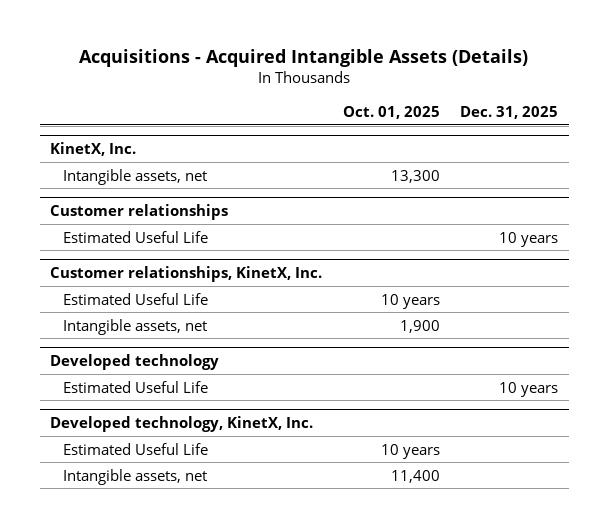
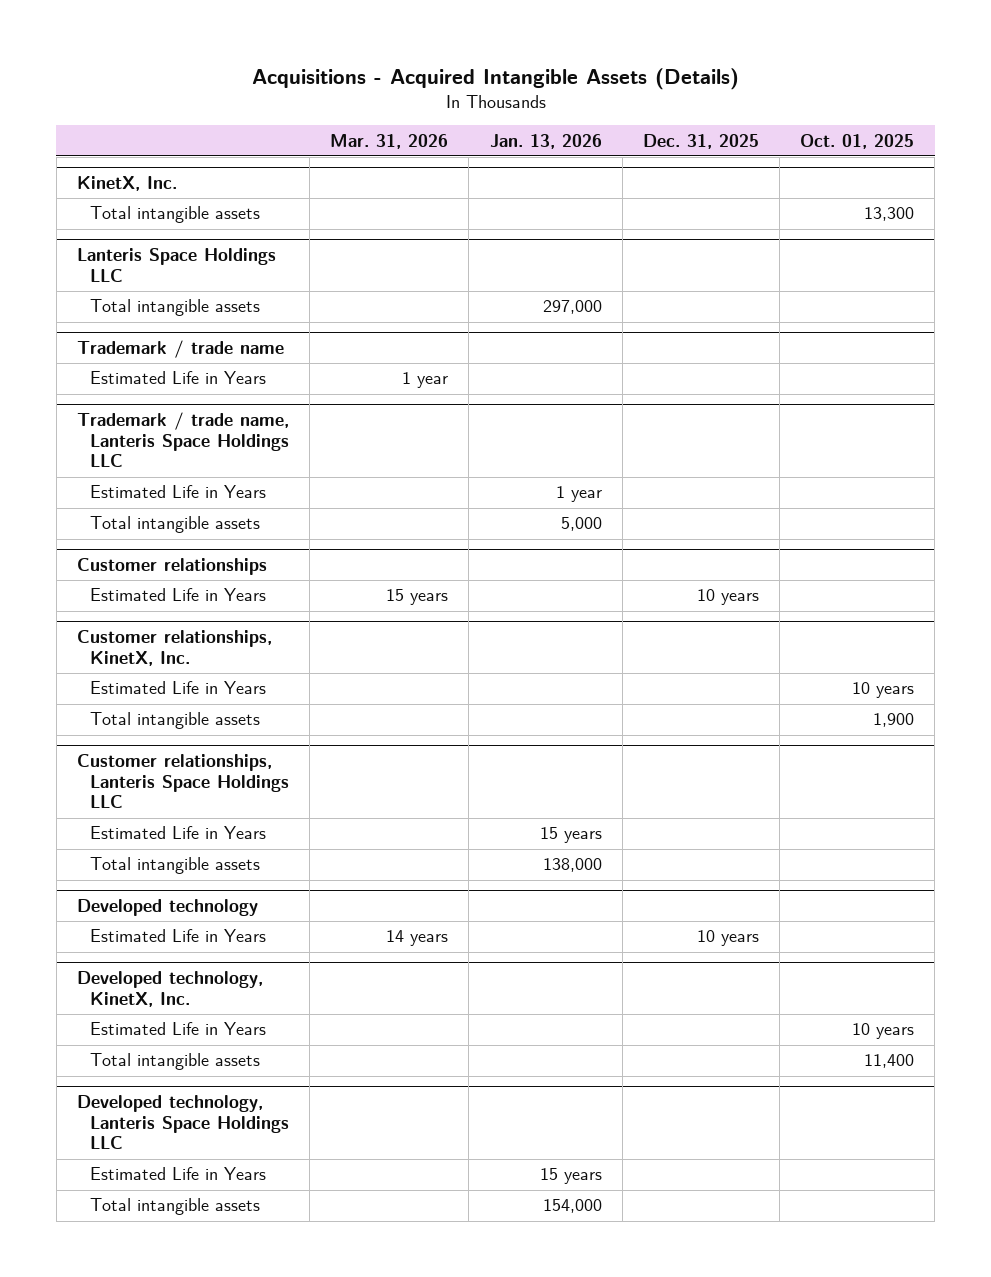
- | Oct. 01, 2025 | Dec. 31, 2025
+ | Mar. 31, 2026 | Jan. 13, 2026 | Dec. 31, 2025 | Oct. 01, 2025
@ KinetX, Inc.
- Intangible assets, net | 13,300 |
+ Total intangible assets | | | | 13,300
+ Lanteris Space Holdings LLC
+ Total intangible assets | | 297,000 | |
+ Trademark / trade name
+ Estimated Life in Years | 1 year | | |
+ Trademark / trade name, Lanteris Space Holdings LLC
+ Estimated Life in Years | | 1 year | |
+ Total intangible assets | | 5,000 | |
@ Customer relationships
- Estimated Useful Life | | 10 years
+ Estimated Life in Years | 15 years | | 10 years |
@ Customer relationships, KinetX, Inc.
- Estimated Useful Life | 10 years |
- Intangible assets, net | 1,900 |
+ Estimated Life in Years | | | | 10 years
+ Total intangible assets | | | | 1,900
+ Customer relationships, Lanteris Space Holdings LLC
+ Estimated Life in Years | | 15 years | |
+ Total intangible assets | | 138,000 | |
@ Developed technology
- Estimated Useful Life | | 10 years
+ Estimated Life in Years | 14 years | | 10 years |
@ Developed technology, KinetX, Inc.
- Estimated Useful Life | 10 years |
- Intangible assets, net | 11,400 |
+ Estimated Life in Years | | | | 10 years
+ Total intangible assets | | | | 11,400
+ Developed technology, Lanteris Space Holdings LLC
+ Estimated Life in Years | | 15 years | |
+ Total intangible assets | | 154,000 | |

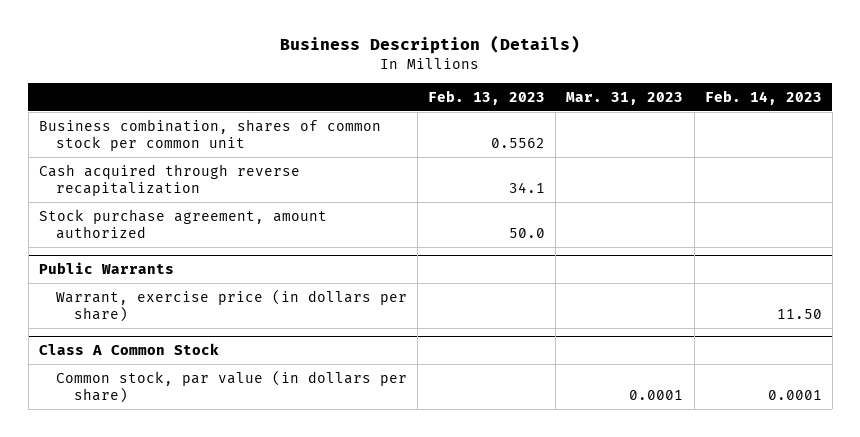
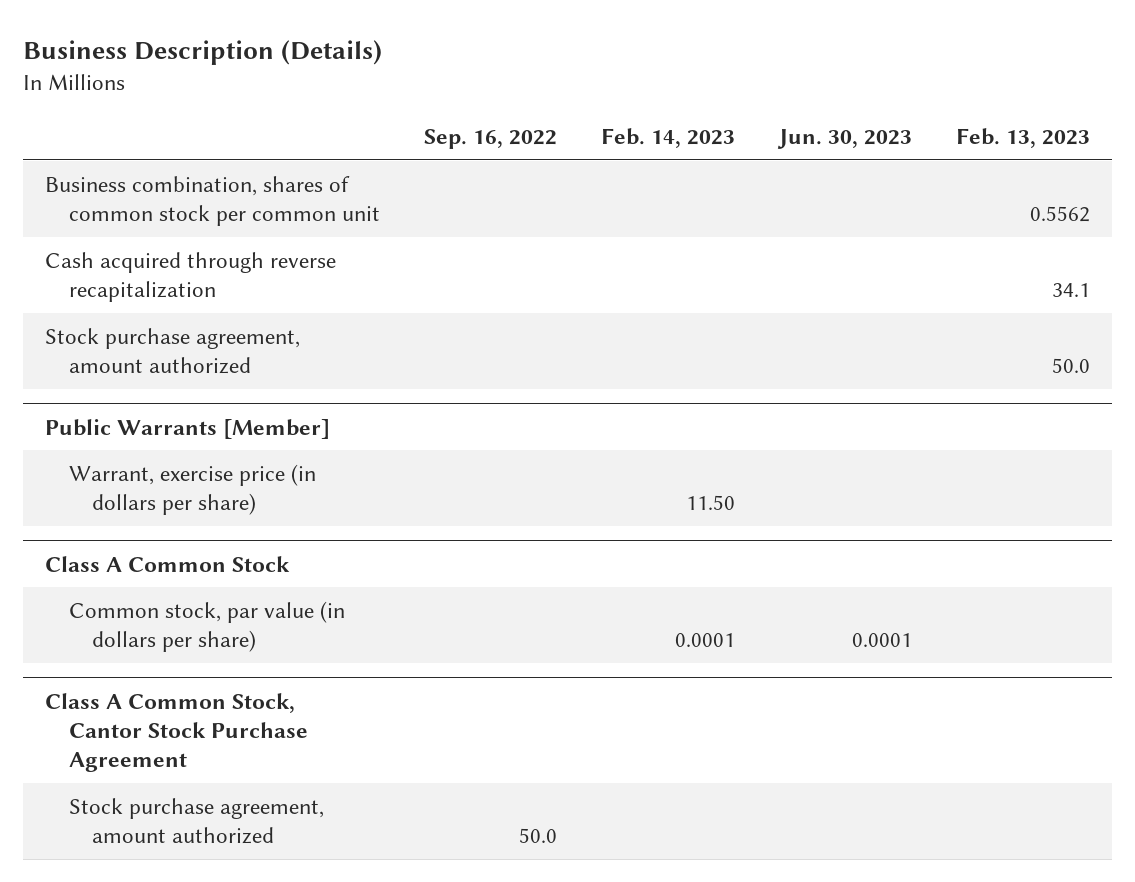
- | Feb. 13, 2023 | Mar. 31, 2023 | Feb. 14, 2023
+ | Sep. 16, 2022 | Feb. 14, 2023 | Jun. 30, 2023 | Feb. 13, 2023
- Public Warrants
+ Public Warrants [Member]
+ Class A Common Stock, Cantor Stock Purchase Agreement
+ Stock purchase agreement, amount authorized | 50.0 | | |

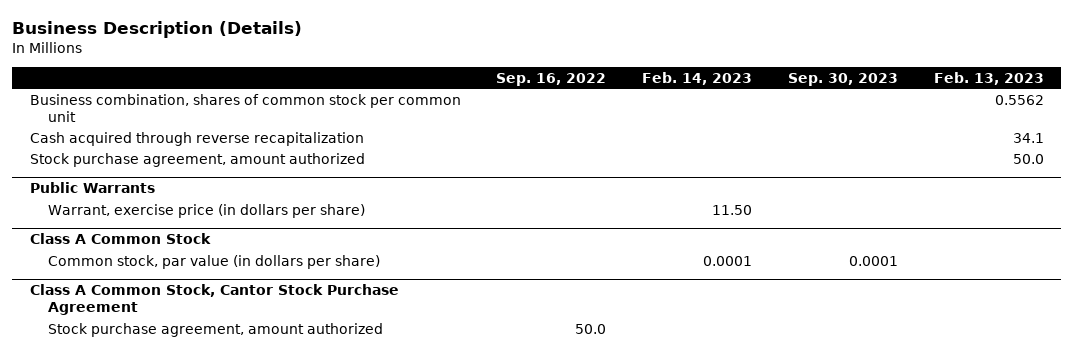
- | Sep. 16, 2022 | Feb. 14, 2023 | Jun. 30, 2023 | Feb. 13, 2023
+ | Sep. 16, 2022 | Feb. 14, 2023 | Sep. 30, 2023 | Feb. 13, 2023
- Public Warrants [Member]
+ Public Warrants

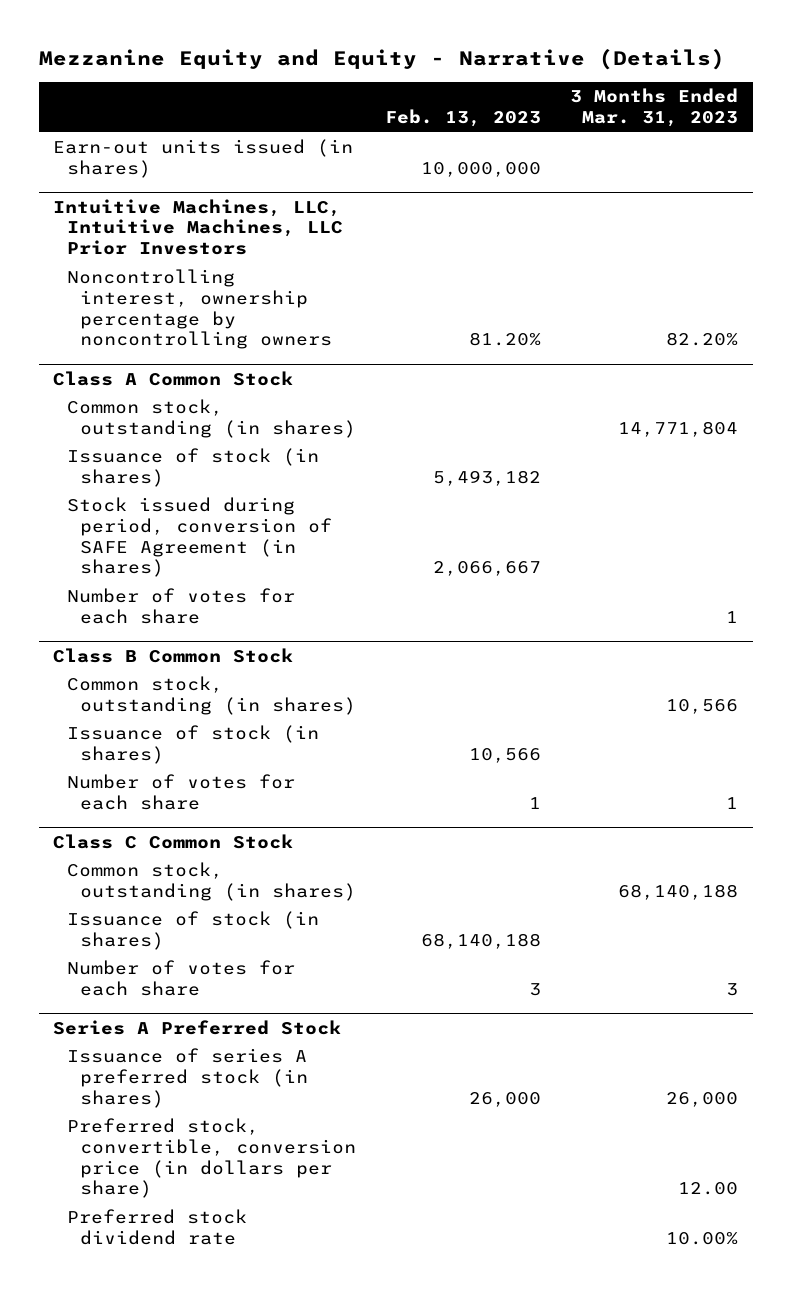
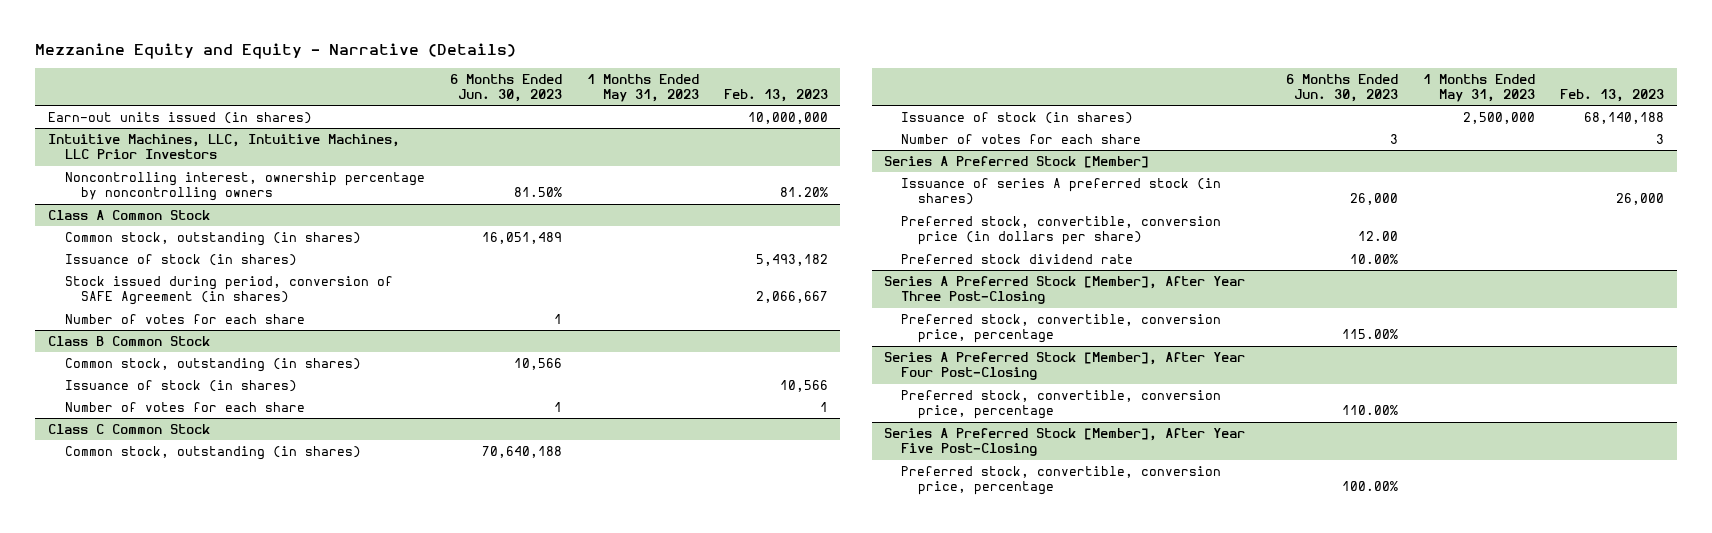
- | Feb. 13, 2023 | 3 Months Ended Mar. 31, 2023
+ | 6 Months Ended Jun. 30, 2023 | 1 Months Ended May 31, 2023 | Feb. 13, 2023
- Series A Preferred Stock
+ Series A Preferred Stock [Member]
+ Series A Preferred Stock [Member], After Year Three Post-Closing
+ Preferred stock, convertible, conversion price, percentage | 115.00% | |
+ Series A Preferred Stock [Member], After Year Four Post-Closing
+ Preferred stock, convertible, conversion price, percentage | 110.00% | |
+ Series A Preferred Stock [Member], After Year Five Post-Closing
+ Preferred stock, convertible, conversion price, percentage | 100.00% | |

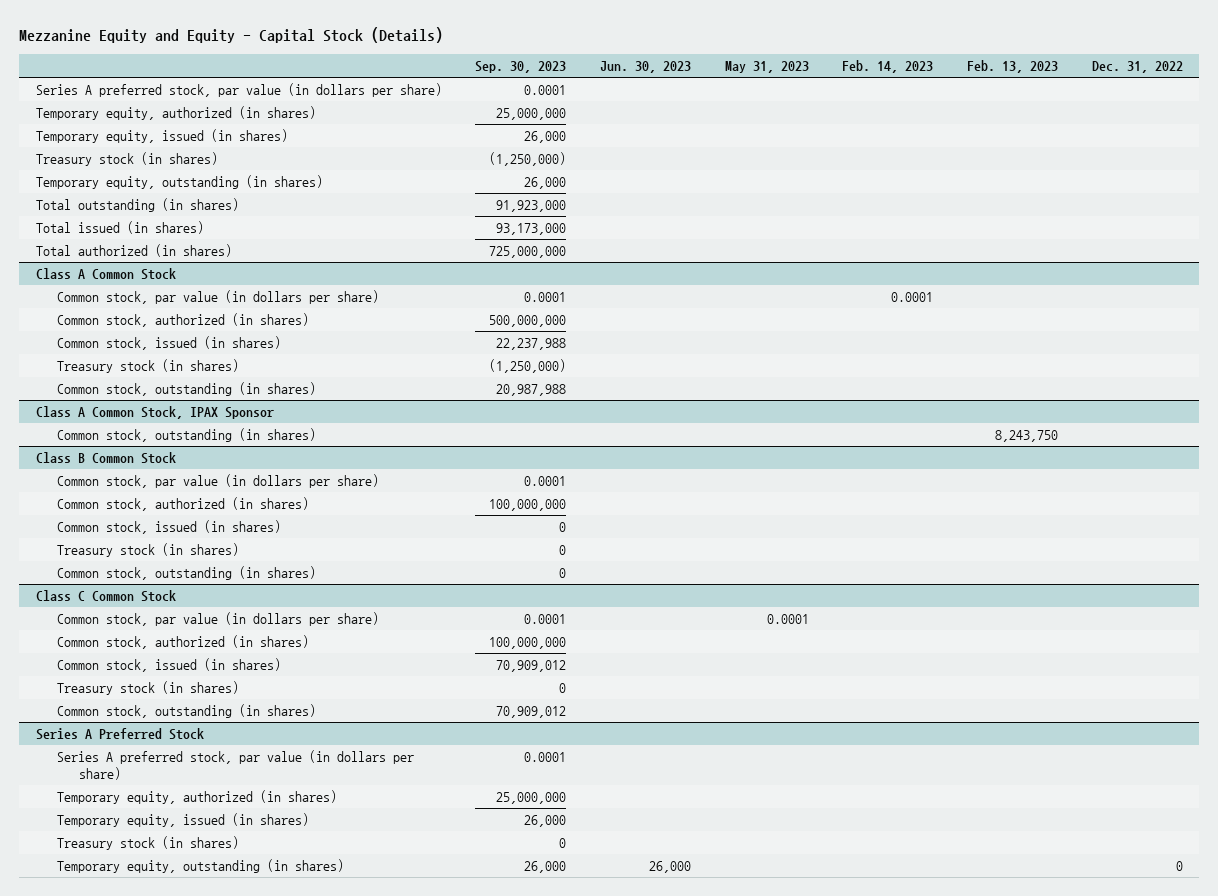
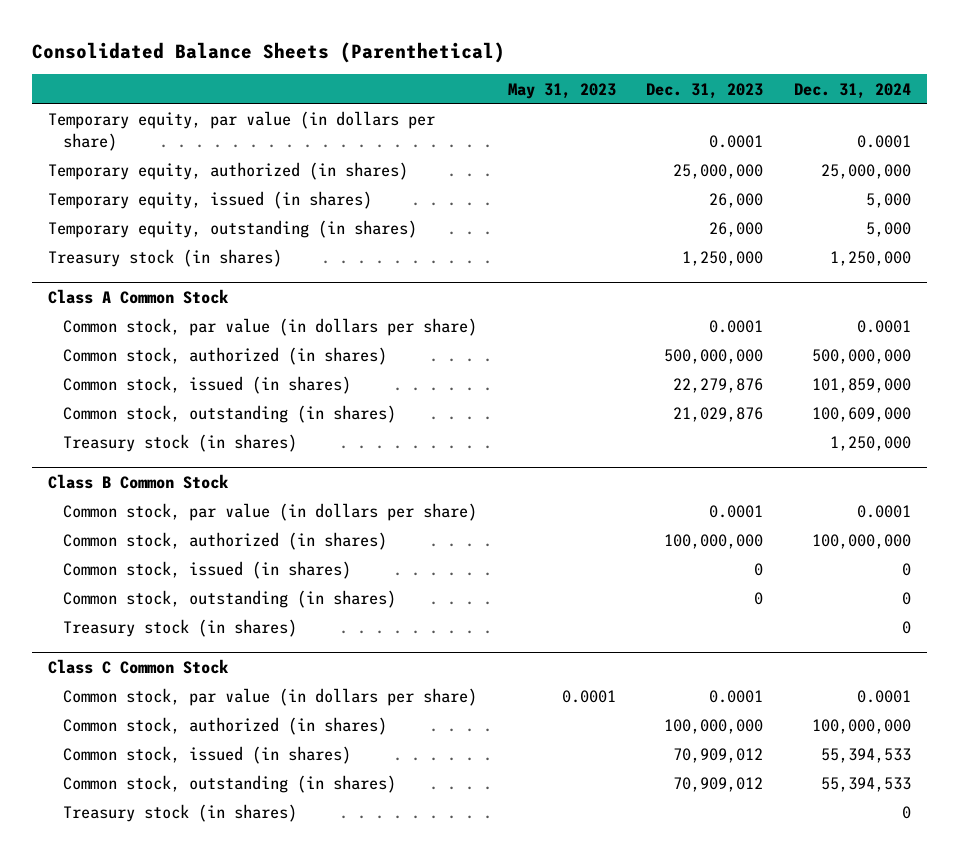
- Mezzanine Equity and Equity - Capital Stock (Details)
+ Consolidated Balance Sheets (Parenthetical)
- | Sep. 30, 2023 | Jun. 30, 2023 | May 31, 2023 | Feb. 14, 2023 | Feb. 13, 2023 | Dec. 31, 2022
+ | May 31, 2023 | Dec. 31, 2023 | Dec. 31, 2024
- Series A preferred stock, par value (in dollars per share) | 0.0001 | | | | |
+ Temporary equity, par value (in dollars per share) | | 0.0001 | 0.0001
- Total outstanding (in shares) | 91,923,000 | | | | |
- Total issued (in shares) | 93,173,000 | | | | |
- Total authorized (in shares) | 725,000,000 | | | | |
moved down: Treasury stock (in shares) | | 1,250,000 | 1,250,000
- Class A Common Stock, IPAX Sponsor
- Common stock, outstanding (in shares) | | | | | 8,243,750 |
@ Class A Common Stock
moved down: Treasury stock (in shares) | | | 1,250,000
@ Class B Common Stock
moved down: Treasury stock (in shares) | | | 0
- Series A Preferred Stock
- Series A preferred stock, par value (in dollars per share) | 0.0001 | | | | |
- Temporary equity, authorized (in shares) | 25,000,000 | | | | |
- Temporary equity, issued (in shares) | 26,000 | | | | |
- Treasury stock (in shares) | 0 | | | | |
- Temporary equity, outstanding (in shares) | 26,000 | 26,000 | | | | 0
@ Class C Common Stock
moved down: Treasury stock (in shares) | | | 0

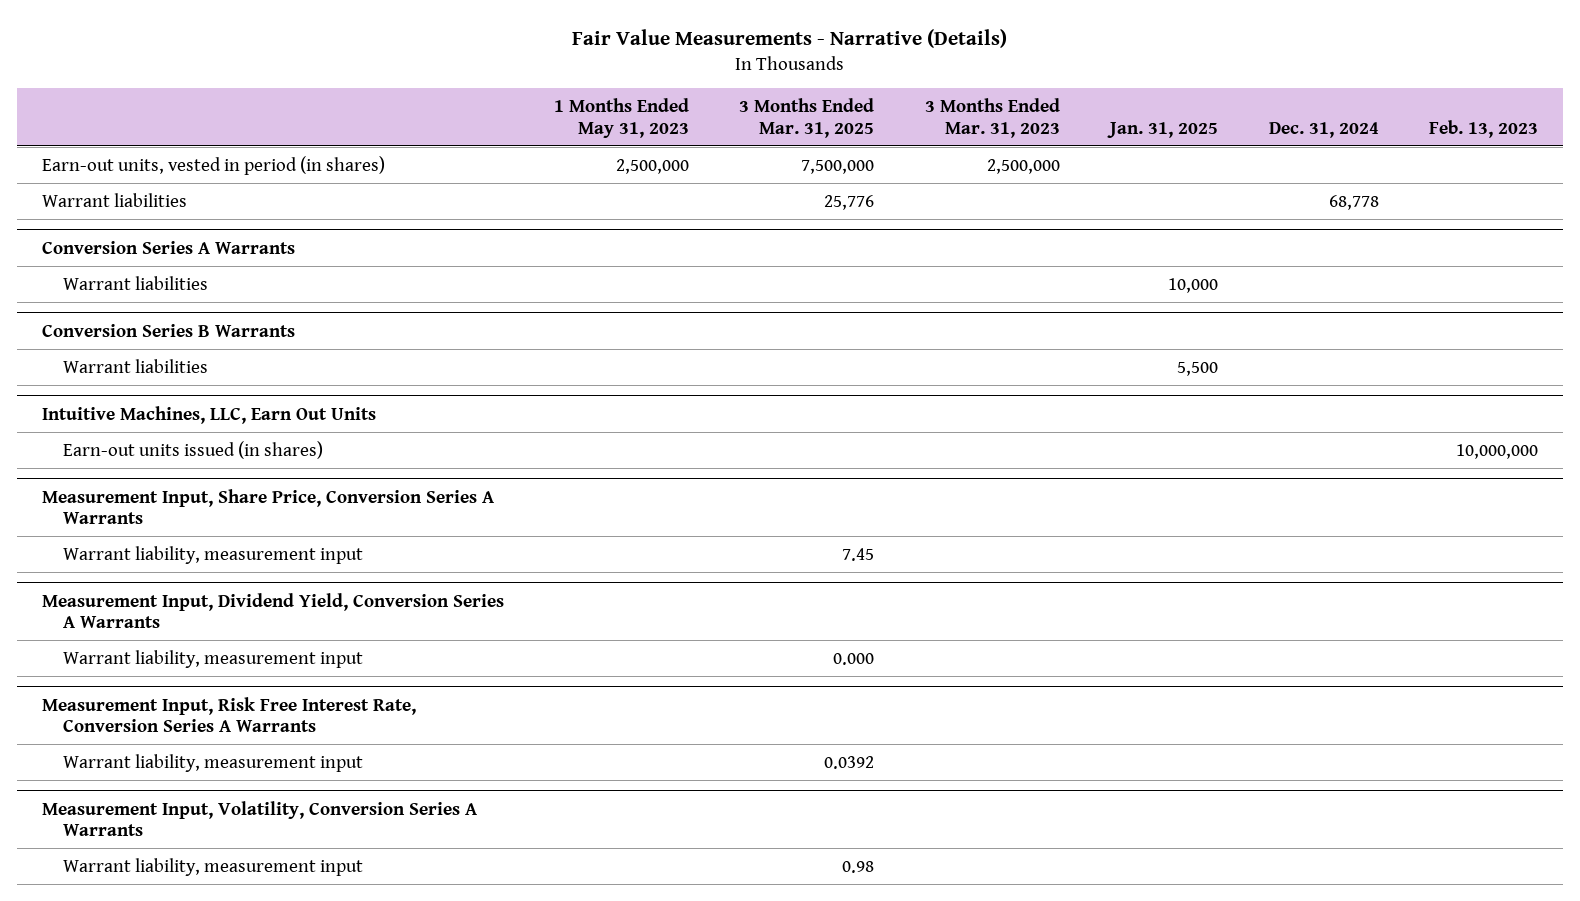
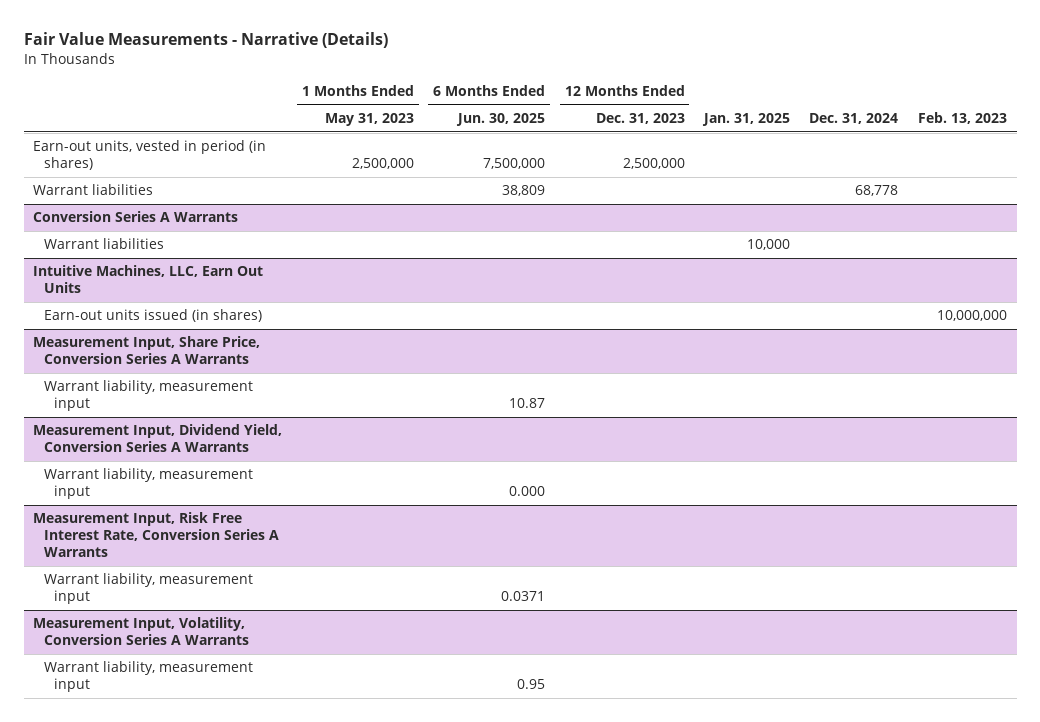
- | 1 Months Ended May 31, 2023 | 3 Months Ended Mar. 31, 2025 | 3 Months Ended Mar. 31, 2023 | Jan. 31, 2025 | Dec. 31, 2024 | Feb. 13, 2023
+ | 1 Months Ended May 31, 2023 | 6 Months Ended Jun. 30, 2025 | 12 Months Ended Dec. 31, 2023 | Jan. 31, 2025 | Dec. 31, 2024 | Feb. 13, 2023
- Conversion Series B Warrants
- Warrant liabilities | | | | 5,500 | |

